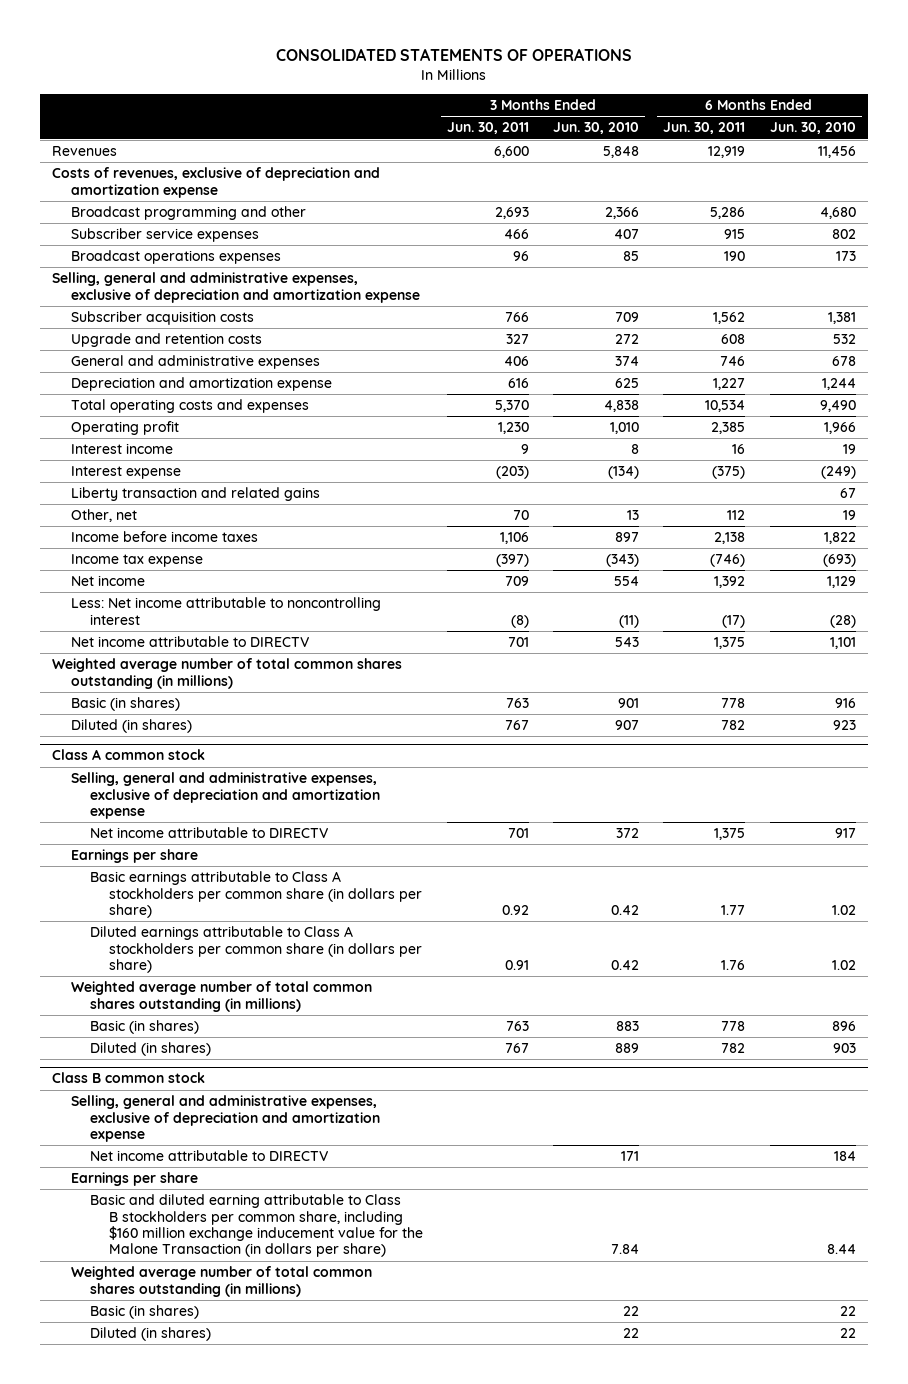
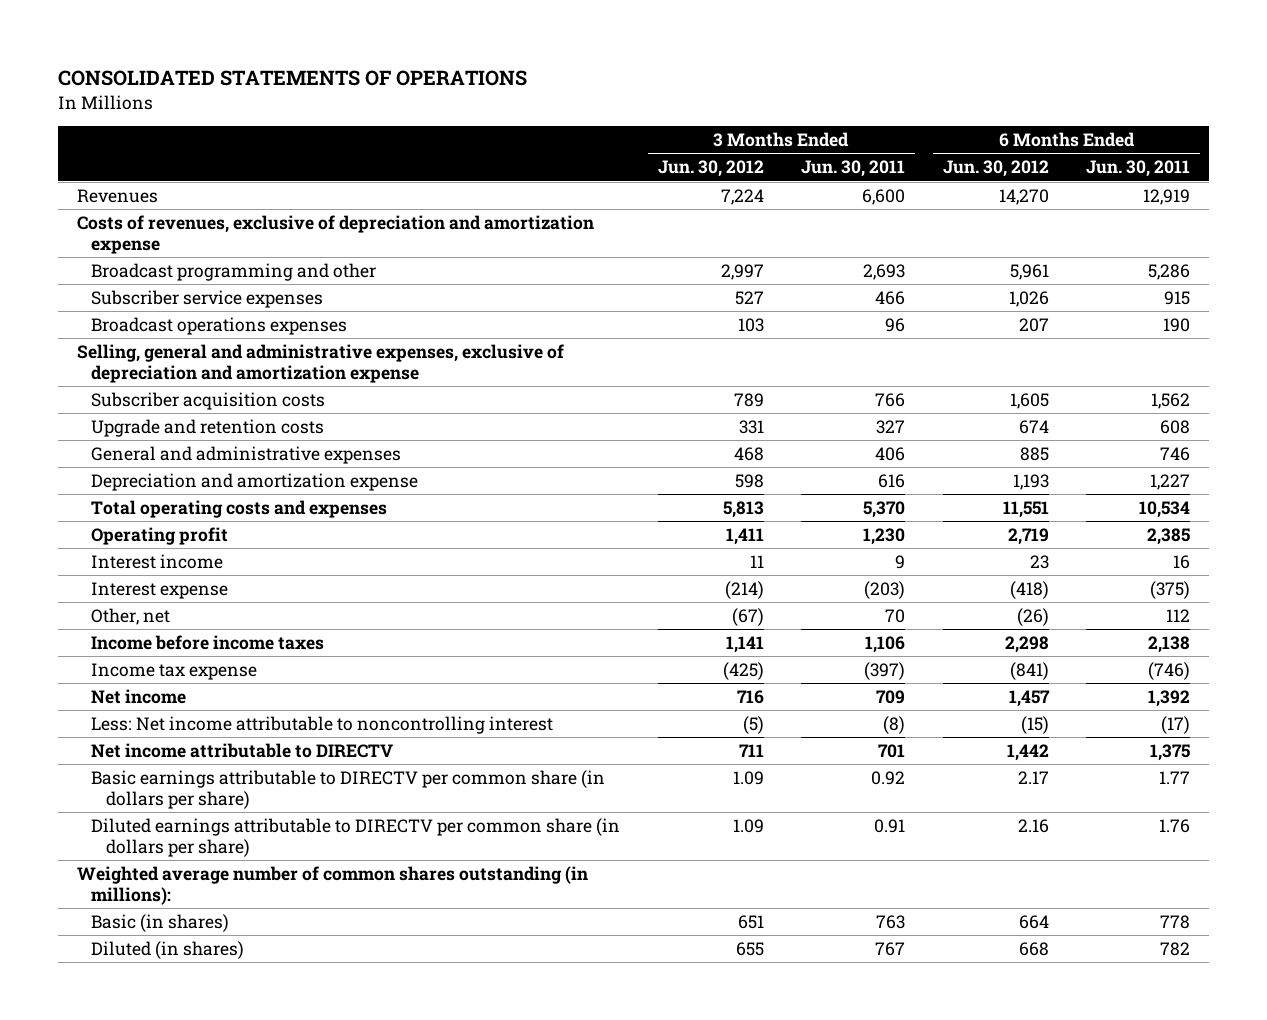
- | 3 Months Ended Jun. 30, 2011 | 3 Months Ended Jun. 30, 2010 | 6 Months Ended Jun. 30, 2011 | 6 Months Ended Jun. 30, 2010
+ | 3 Months Ended Jun. 30, 2012 | 3 Months Ended Jun. 30, 2011 | 6 Months Ended Jun. 30, 2012 | 6 Months Ended Jun. 30, 2011
- Liberty transaction and related gains | | | | 67
- Weighted average number of total common shares outstanding (in millions)
- Basic (in shares) | 763 | 901 | 778 | 916
- Diluted (in shares) | 767 | 907 | 782 | 923
- Class A common stock
- Selling, general and administrative expenses, exclusive of depreciation and amortization expense
- Net income attributable to DIRECTV | 701 | 372 | 1,375 | 917
- Earnings per share
- Basic earnings attributable to Class A stockholders per common share (in dollars per share) | 0.92 | 0.42 | 1.77 | 1.02
- Diluted earnings attributable to Class A stockholders per common share (in dollars per share) | 0.91 | 0.42 | 1.76 | 1.02
- Weighted average number of total common shares outstanding (in millions)
+ Basic earnings attributable to DIRECTV per common share (in dollars per share) | 1.09 | 0.92 | 2.17 | 1.77
+ Diluted earnings attributable to DIRECTV per common share (in dollars per share) | 1.09 | 0.91 | 2.16 | 1.76
+ Weighted average number of common shares outstanding (in millions):
- Class B common stock
- Selling, general and administrative expenses, exclusive of depreciation and amortization expense
- Net income attributable to DIRECTV | | 171 | | 184
- Earnings per share
- Basic and diluted earning attributable to Class B stockholders per common share, including $160 million exchange inducement value for the Malone Transaction (in dollars per share) | | 7.84 | | 8.44
- Weighted average number of total common shares outstanding (in millions)
- Basic (in shares) | | 22 | | 22
- Diluted (in shares) | | 22 | | 22

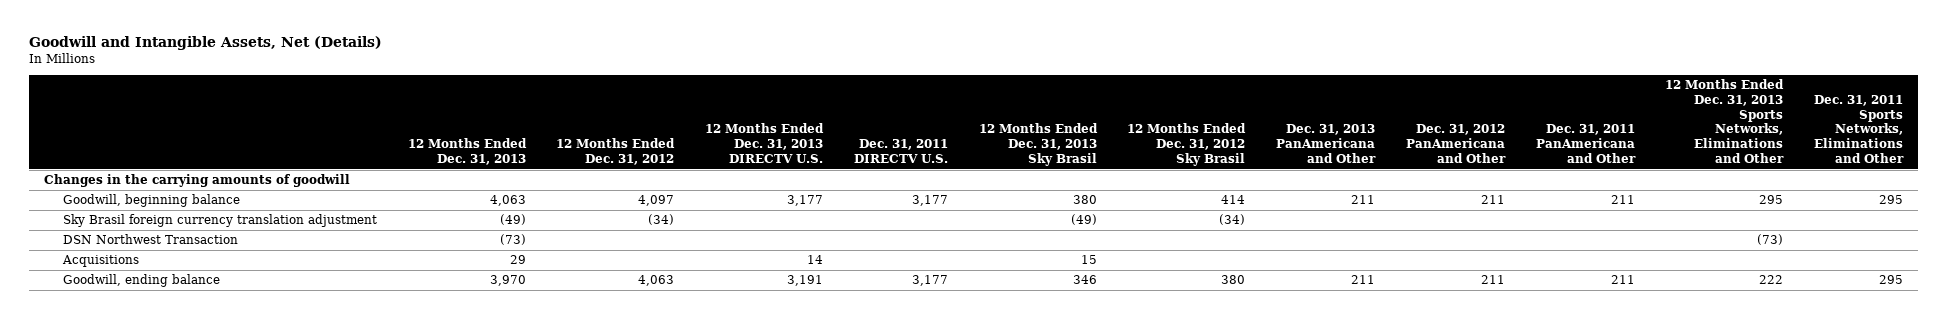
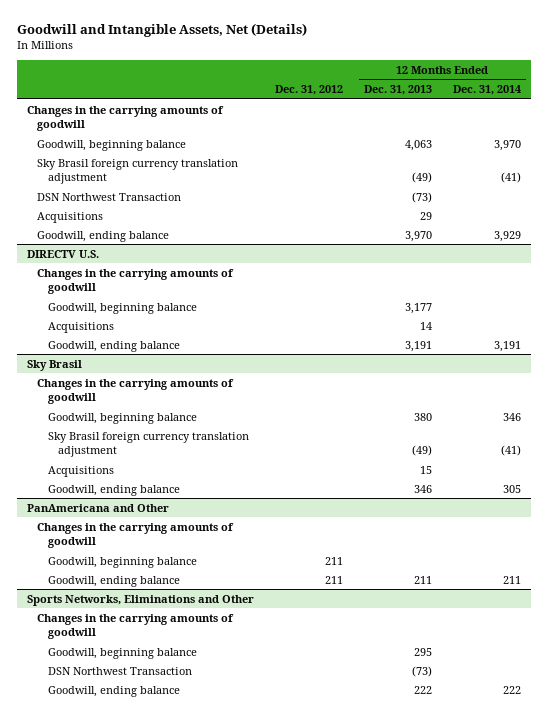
- | 12 Months Ended Dec. 31, 2013 | 12 Months Ended Dec. 31, 2012 | 12 Months Ended Dec. 31, 2013 DIRECTV U.S. | Dec. 31, 2011 DIRECTV U.S. | 12 Months Ended Dec. 31, 2013 Sky Brasil | 12 Months Ended Dec. 31, 2012 Sky Brasil | Dec. 31, 2013 PanAmericana and Other | Dec. 31, 2012 PanAmericana and Other | Dec. 31, 2011 PanAmericana and Other | 12 Months Ended Dec. 31, 2013 Sports Networks, Eliminations and Other | Dec. 31, 2011 Sports Networks, Eliminations and Other
+ | Dec. 31, 2012 | 12 Months Ended Dec. 31, 2013 | 12 Months Ended Dec. 31, 2014
+ DIRECTV U.S.
+ Changes in the carrying amounts of goodwill
+ Goodwill, beginning balance | | 3,177 |
+ Acquisitions | | 14 |
+ Goodwill, ending balance | | 3,191 | 3,191
+ Sky Brasil
+ Changes in the carrying amounts of goodwill
+ Goodwill, beginning balance | | 380 | 346
+ Sky Brasil foreign currency translation adjustment | | (49) | (41)
+ Acquisitions | | 15 |
+ Goodwill, ending balance | | 346 | 305
+ PanAmericana and Other
+ Changes in the carrying amounts of goodwill
+ Goodwill, beginning balance | 211 | |
+ Goodwill, ending balance | 211 | 211 | 211
+ Sports Networks, Eliminations and Other
+ Changes in the carrying amounts of goodwill
+ Goodwill, beginning balance | | 295 |
+ DSN Northwest Transaction | | (73) |
+ Goodwill, ending balance | | 222 | 222

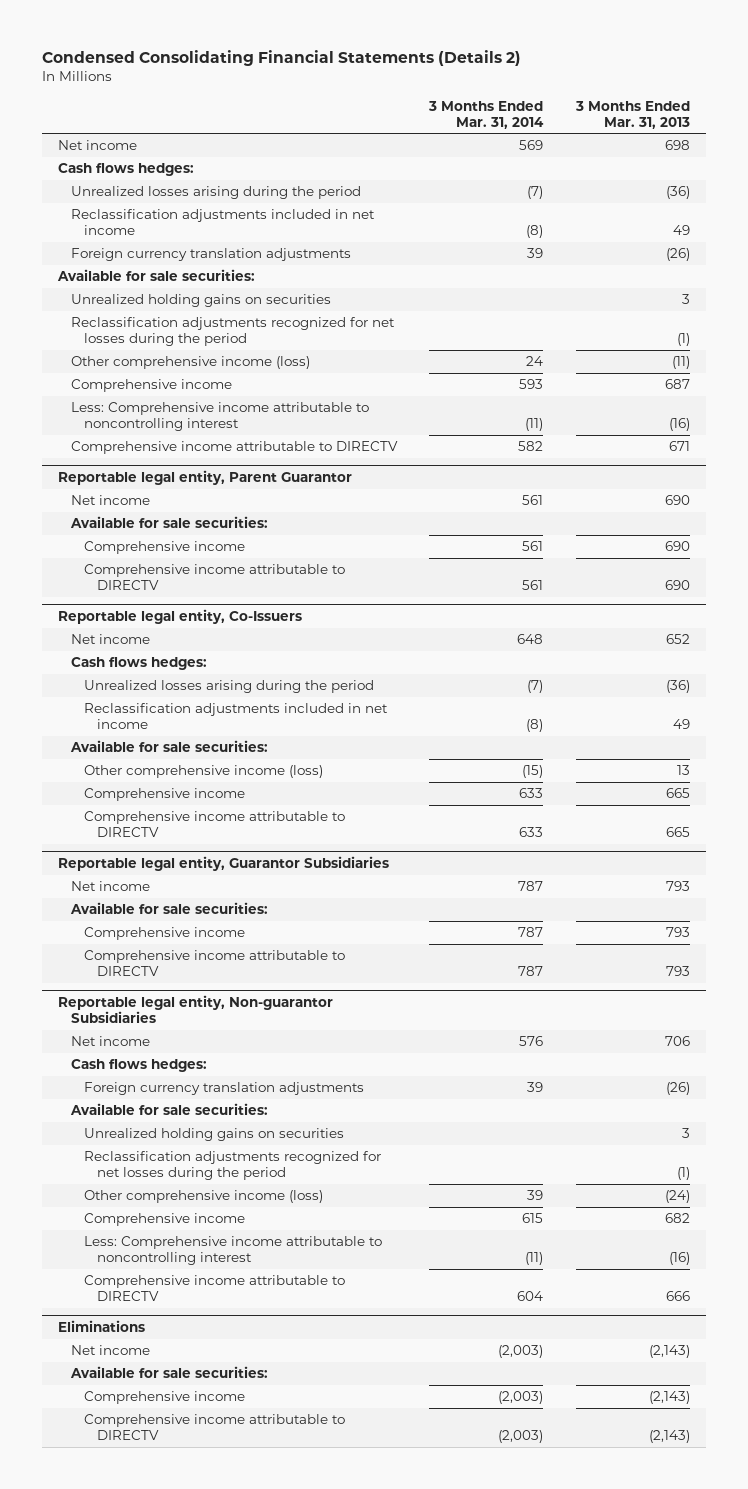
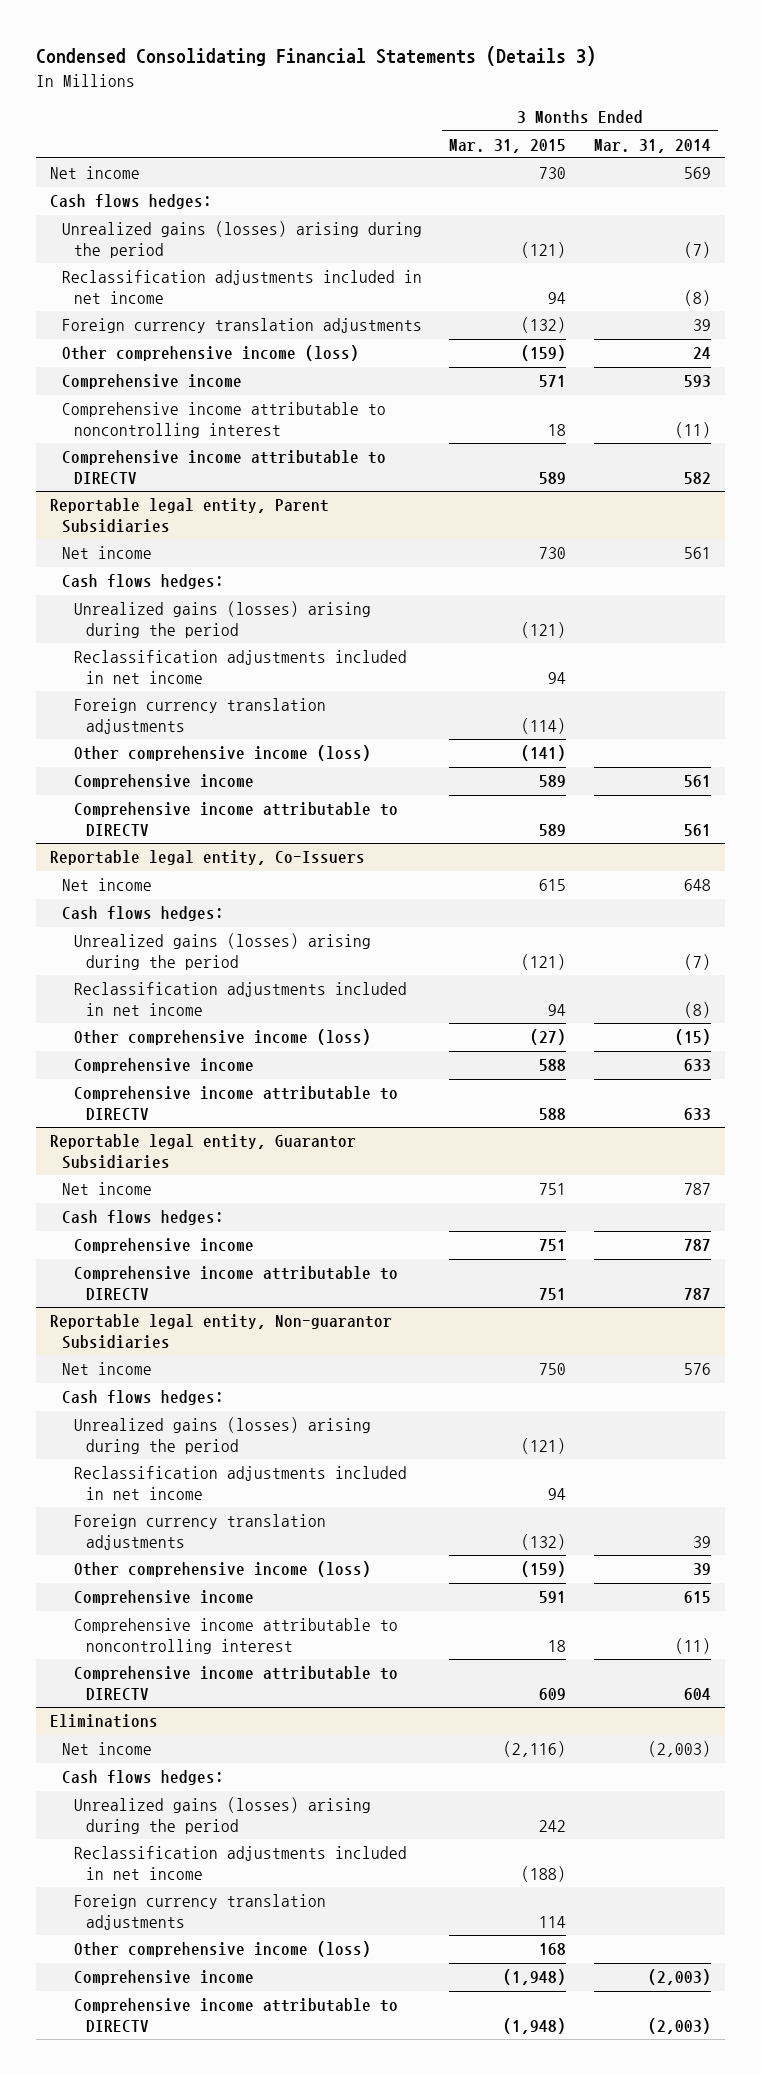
- Condensed Consolidating Financial Statements (Details 2)
+ Condensed Consolidating Financial Statements (Details 3)
- | 3 Months Ended Mar. 31, 2014 | 3 Months Ended Mar. 31, 2013
+ | 3 Months Ended Mar. 31, 2015 | 3 Months Ended Mar. 31, 2014
- Unrealized losses arising during the period | (7) | (36)
+ Unrealized gains (losses) arising during the period | (121) | (7)
- Available for sale securities:
- Unrealized holding gains on securities | | 3
- Reclassification adjustments recognized for net losses during the period | | (1)
- Less: Comprehensive income attributable to noncontrolling interest | (11) | (16)
+ Comprehensive income attributable to noncontrolling interest | 18 | (11)
- Reportable legal entity, Parent Guarantor
+ Reportable legal entity, Parent Subsidiaries
- Available for sale securities:
+ Cash flows hedges:
+ Unrealized gains (losses) arising during the period | (121) |
+ Reclassification adjustments included in net income | 94 |
+ Foreign currency translation adjustments | (114) |
+ Other comprehensive income (loss) | (141) |
@ Reportable legal entity, Co-Issuers
- Unrealized losses arising during the period | (7) | (36)
+ Unrealized gains (losses) arising during the period | (121) | (7)
- Available for sale securities:
@ Reportable legal entity, Guarantor Subsidiaries
- Available for sale securities:
+ Cash flows hedges:
@ Reportable legal entity, Non-guarantor Subsidiaries
+ Unrealized gains (losses) arising during the period | (121) |
+ Reclassification adjustments included in net income | 94 |
- Available for sale securities:
- Unrealized holding gains on securities | | 3
- Reclassification adjustments recognized for net losses during the period | | (1)
- Less: Comprehensive income attributable to noncontrolling interest | (11) | (16)
+ Comprehensive income attributable to noncontrolling interest | 18 | (11)
@ Eliminations
- Available for sale securities:
+ Cash flows hedges:
+ Unrealized gains (losses) arising during the period | 242 |
+ Reclassification adjustments included in net income | (188) |
+ Foreign currency translation adjustments | 114 |
+ Other comprehensive income (loss) | 168 |

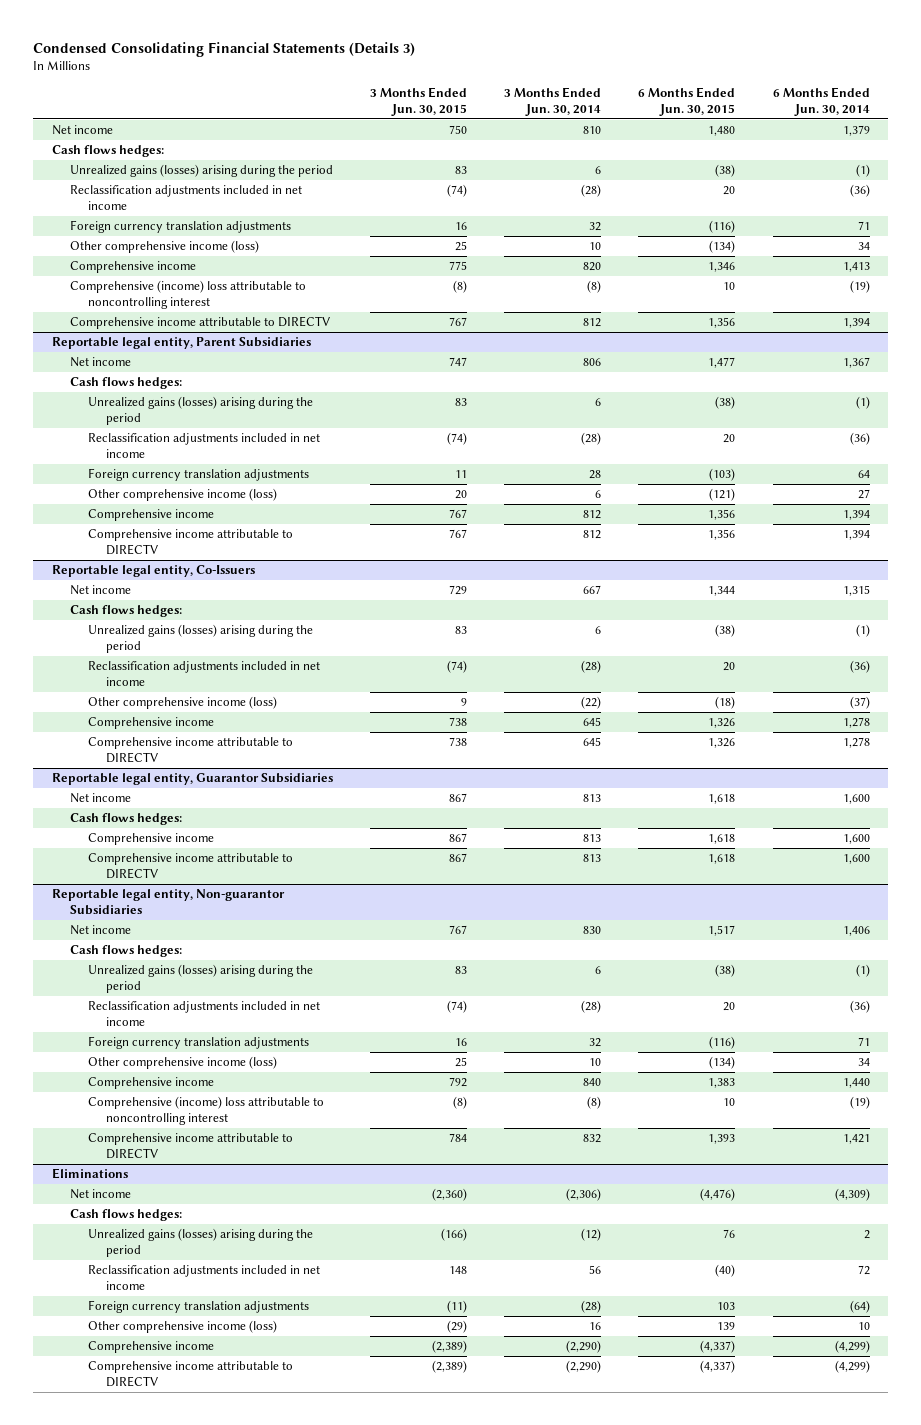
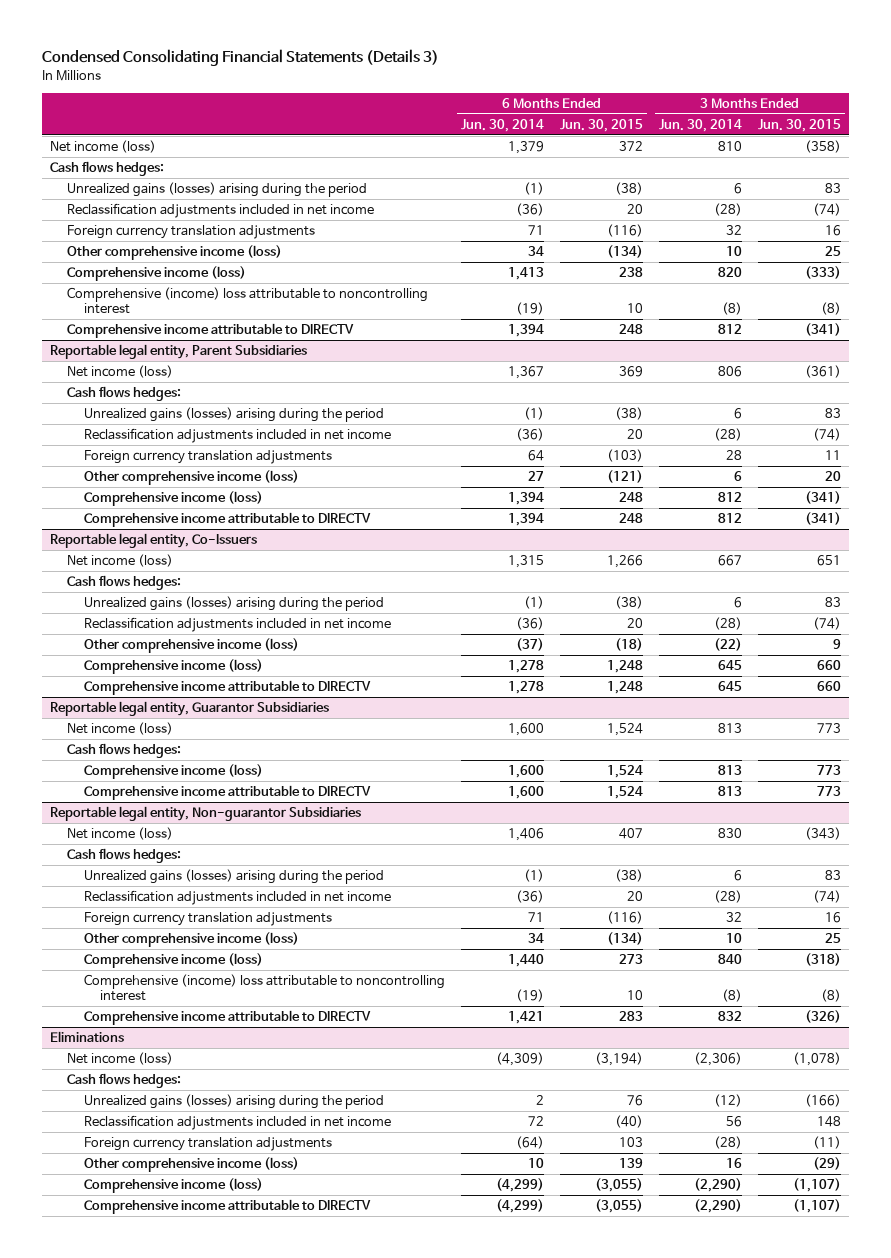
- | 3 Months Ended Jun. 30, 2015 | 3 Months Ended Jun. 30, 2014 | 6 Months Ended Jun. 30, 2015 | 6 Months Ended Jun. 30, 2014
+ | 6 Months Ended Jun. 30, 2014 | 6 Months Ended Jun. 30, 2015 | 3 Months Ended Jun. 30, 2014 | 3 Months Ended Jun. 30, 2015
- Net income | 750 | 810 | 1,480 | 1,379
+ Net income (loss) | 1,379 | 372 | 810 | (358)
- Comprehensive income | 775 | 820 | 1,346 | 1,413
+ Comprehensive income (loss) | 1,413 | 238 | 820 | (333)
- Comprehensive income attributable to DIRECTV | 767 | 812 | 1,356 | 1,394
+ Comprehensive income attributable to DIRECTV | 1,394 | 248 | 812 | (341)
@ Reportable legal entity, Parent Subsidiaries
- Net income | 747 | 806 | 1,477 | 1,367
+ Net income (loss) | 1,367 | 369 | 806 | (361)
- Comprehensive income | 767 | 812 | 1,356 | 1,394
- Comprehensive income attributable to DIRECTV | 767 | 812 | 1,356 | 1,394
+ Comprehensive income (loss) | 1,394 | 248 | 812 | (341)
+ Comprehensive income attributable to DIRECTV | 1,394 | 248 | 812 | (341)
@ Reportable legal entity, Co-Issuers
- Net income | 729 | 667 | 1,344 | 1,315
+ Net income (loss) | 1,315 | 1,266 | 667 | 651
- Comprehensive income | 738 | 645 | 1,326 | 1,278
- Comprehensive income attributable to DIRECTV | 738 | 645 | 1,326 | 1,278
+ Comprehensive income (loss) | 1,278 | 1,248 | 645 | 660
+ Comprehensive income attributable to DIRECTV | 1,278 | 1,248 | 645 | 660
@ Reportable legal entity, Guarantor Subsidiaries
- Net income | 867 | 813 | 1,618 | 1,600
+ Net income (loss) | 1,600 | 1,524 | 813 | 773
- Comprehensive income | 867 | 813 | 1,618 | 1,600
- Comprehensive income attributable to DIRECTV | 867 | 813 | 1,618 | 1,600
+ Comprehensive income (loss) | 1,600 | 1,524 | 813 | 773
+ Comprehensive income attributable to DIRECTV | 1,600 | 1,524 | 813 | 773
@ Reportable legal entity, Non-guarantor Subsidiaries
- Net income | 767 | 830 | 1,517 | 1,406
+ Net income (loss) | 1,406 | 407 | 830 | (343)
- Comprehensive income | 792 | 840 | 1,383 | 1,440
+ Comprehensive income (loss) | 1,440 | 273 | 840 | (318)
- Comprehensive income attributable to DIRECTV | 784 | 832 | 1,393 | 1,421
+ Comprehensive income attributable to DIRECTV | 1,421 | 283 | 832 | (326)
@ Eliminations
- Net income | (2,360) | (2,306) | (4,476) | (4,309)
+ Net income (loss) | (4,309) | (3,194) | (2,306) | (1,078)
- Comprehensive income | (2,389) | (2,290) | (4,337) | (4,299)
- Comprehensive income attributable to DIRECTV | (2,389) | (2,290) | (4,337) | (4,299)
+ Comprehensive income (loss) | (4,299) | (3,055) | (2,290) | (1,107)
+ Comprehensive income attributable to DIRECTV | (4,299) | (3,055) | (2,290) | (1,107)

